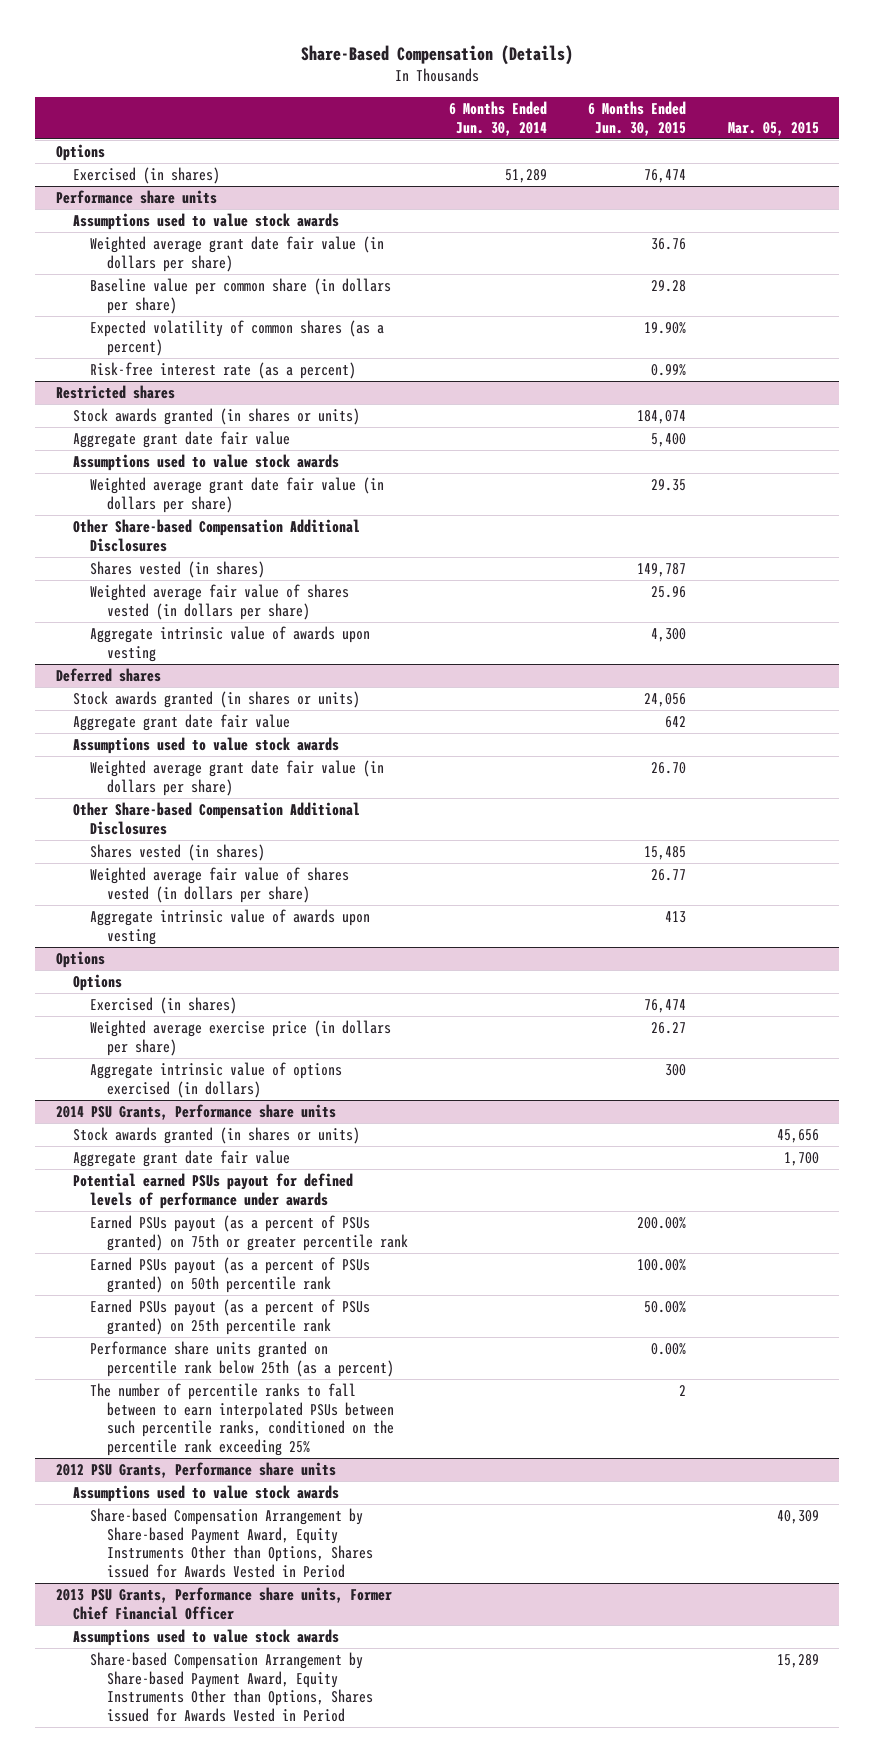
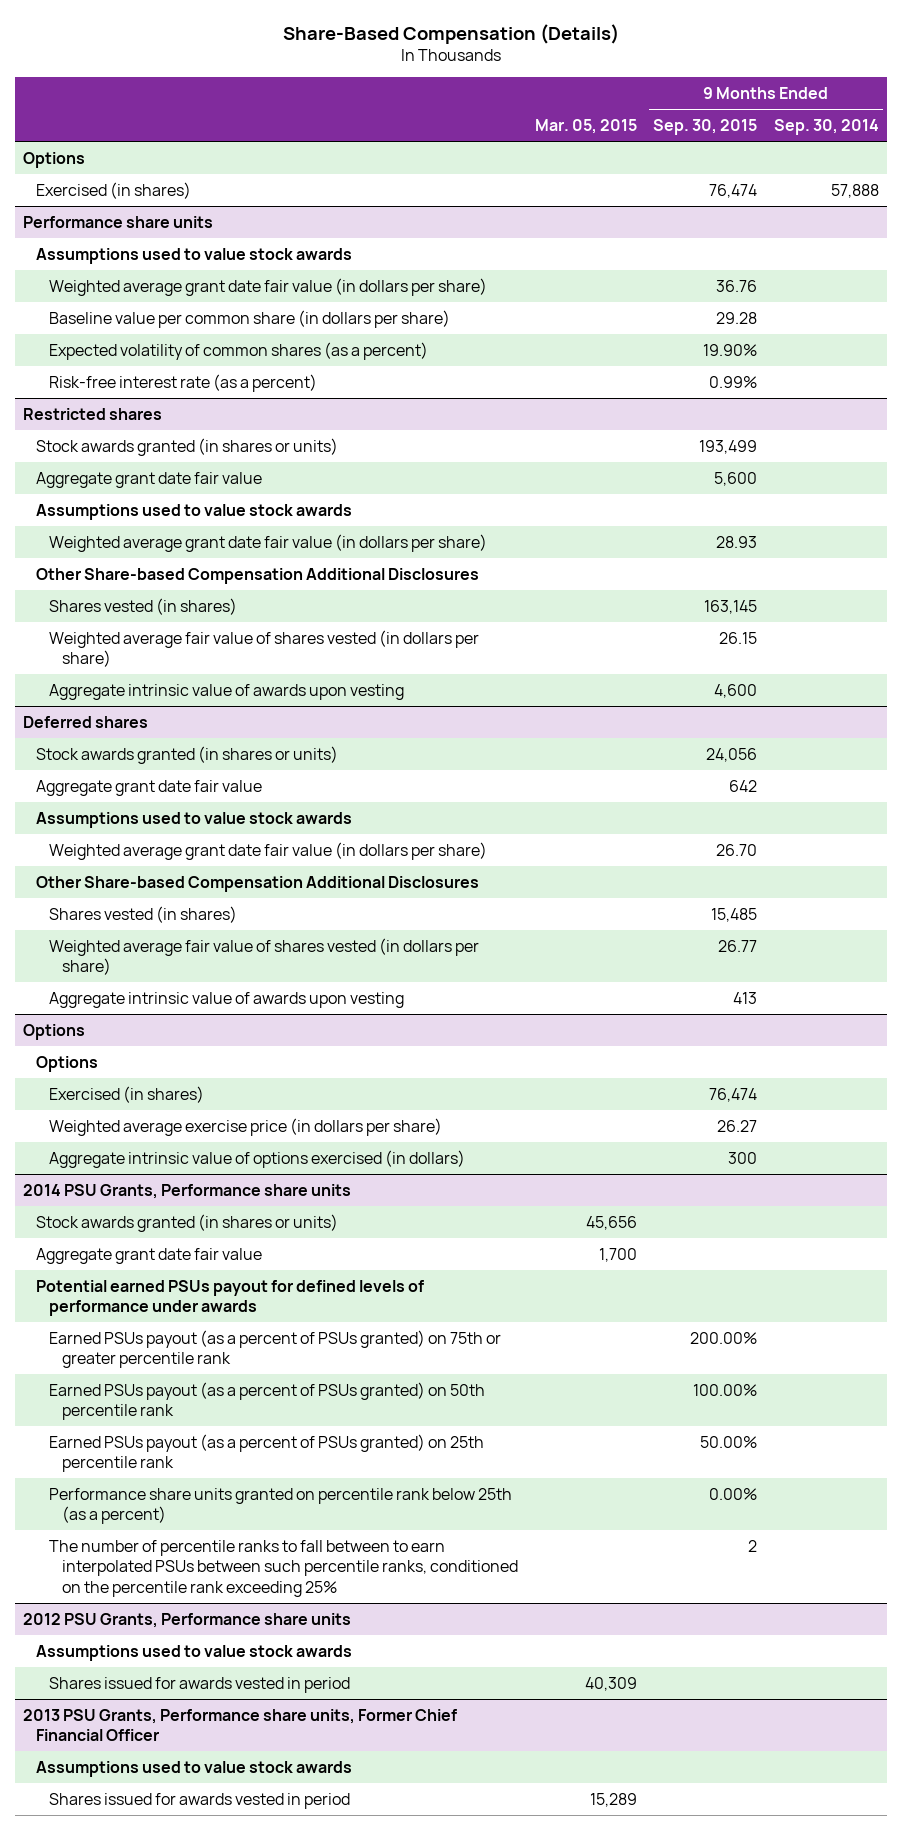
- | 6 Months Ended Jun. 30, 2014 | 6 Months Ended Jun. 30, 2015 | Mar. 05, 2015
+ | Mar. 05, 2015 | 9 Months Ended Sep. 30, 2015 | 9 Months Ended Sep. 30, 2014
@ 2012 PSU Grants, Performance share units
- Share-based Compensation Arrangement by Share-based Payment Award, Equity Instruments Other than Options, Shares issued for Awards Vested in Period | | | 40,309
+ Shares issued for awards vested in period | 40,309 | |
@ 2013 PSU Grants, Performance share units, Former Chief Financial Officer
- Share-based Compensation Arrangement by Share-based Payment Award, Equity Instruments Other than Options, Shares issued for Awards Vested in Period | | | 15,289
+ Shares issued for awards vested in period | 15,289 | |

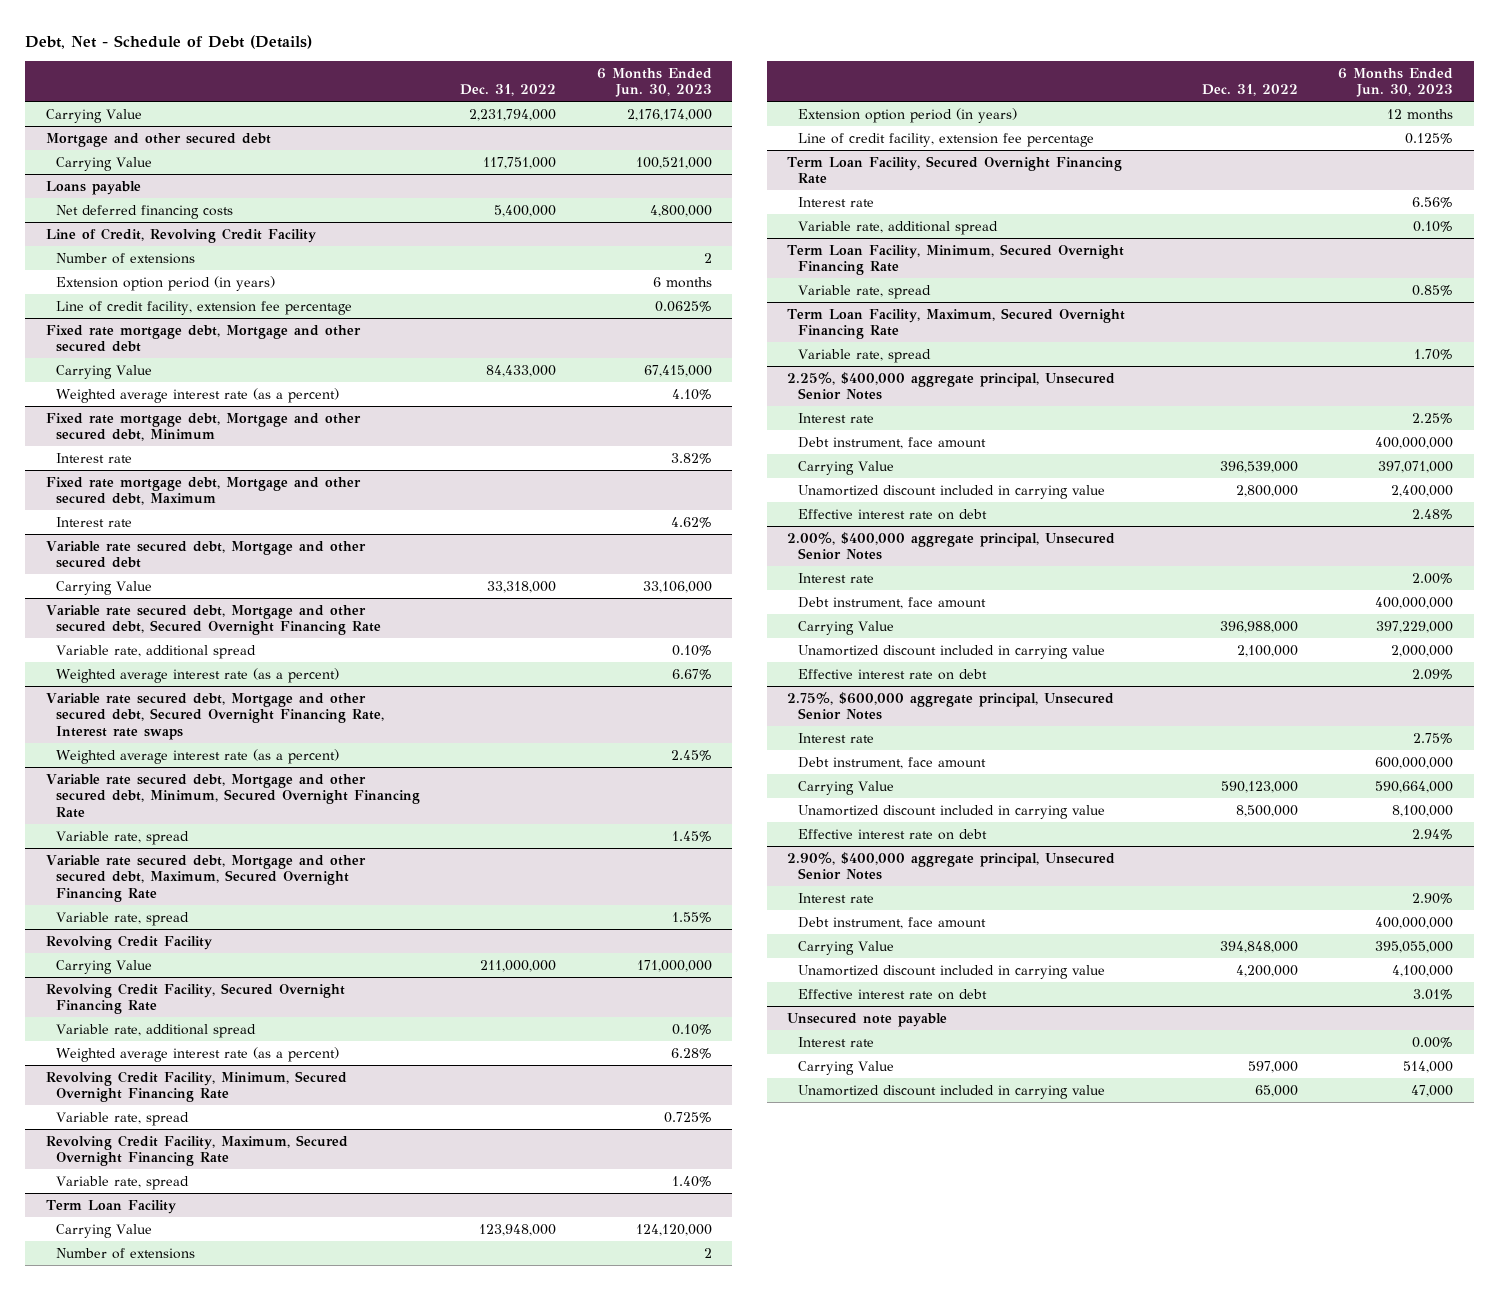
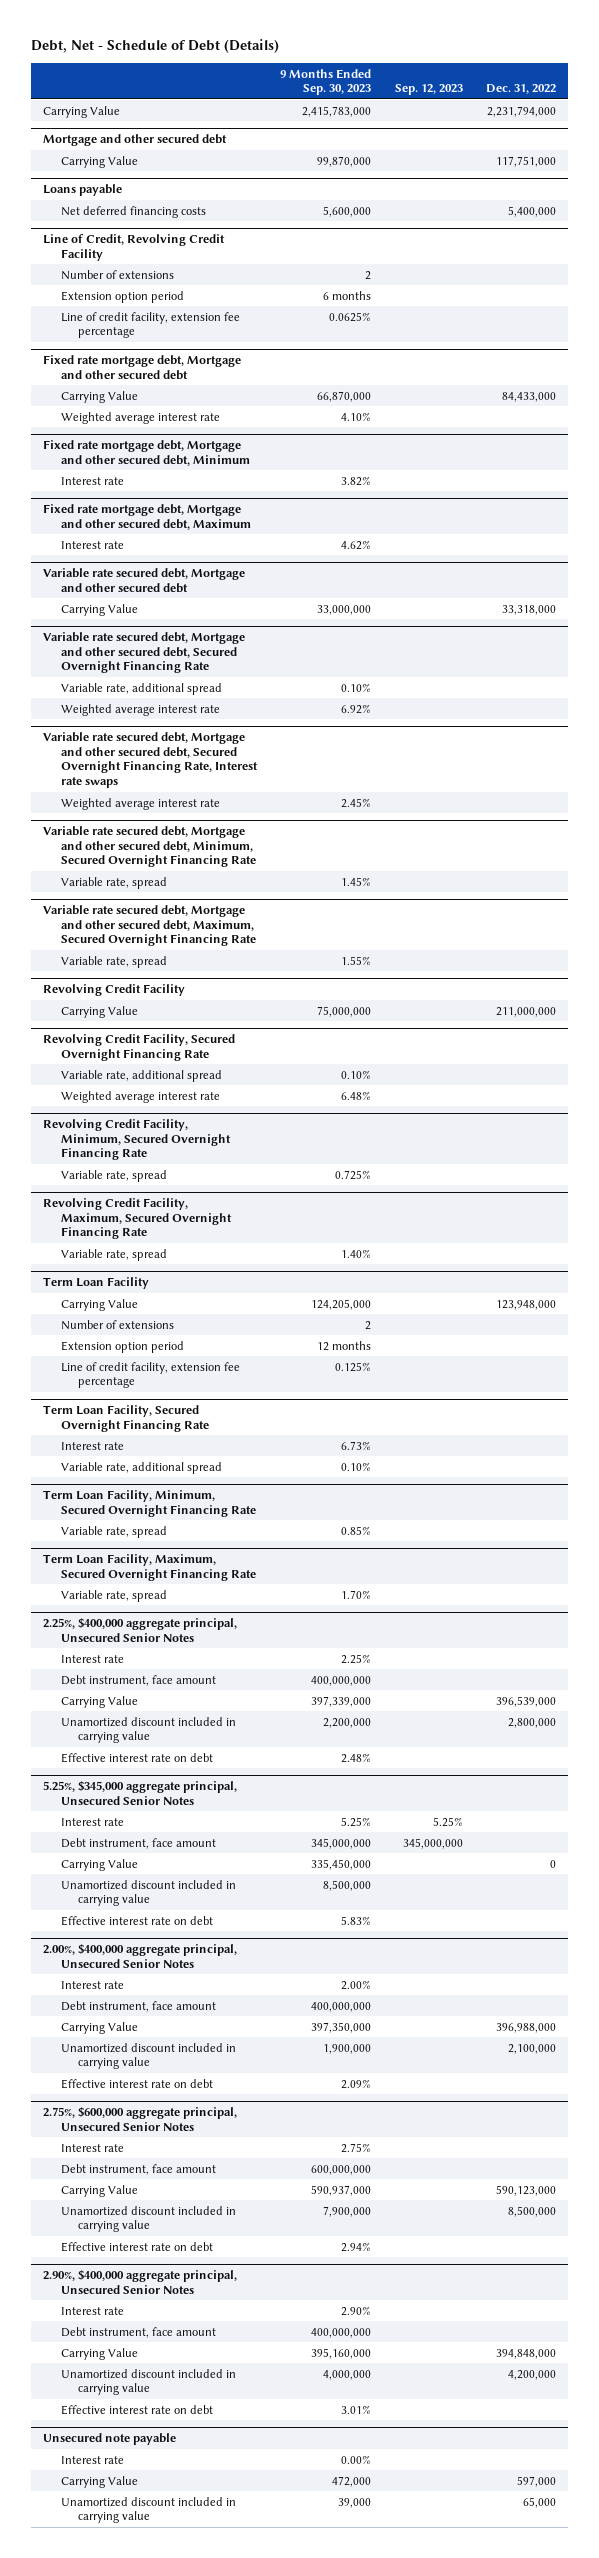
- | Dec. 31, 2022 | 6 Months Ended Jun. 30, 2023
+ | 9 Months Ended Sep. 30, 2023 | Sep. 12, 2023 | Dec. 31, 2022
@ Line of Credit, Revolving Credit Facility
- Extension option period (in years) | | 6 months
+ Extension option period | 6 months | |
@ Fixed rate mortgage debt, Mortgage and other secured debt
- Weighted average interest rate (as a percent) | | 4.10%
+ Weighted average interest rate | 4.10% | |
@ Variable rate secured debt, Mortgage and other secured debt, Secured Overnight Financing Rate
- Weighted average interest rate (as a percent) | | 6.67%
+ Weighted average interest rate | 6.92% | |
@ Variable rate secured debt, Mortgage and other secured debt, Secured Overnight Financing Rate, Interest rate swaps
- Weighted average interest rate (as a percent) | | 2.45%
+ Weighted average interest rate | 2.45% | |
@ Revolving Credit Facility, Secured Overnight Financing Rate
- Weighted average interest rate (as a percent) | | 6.28%
+ Weighted average interest rate | 6.48% | |
@ Term Loan Facility
- Extension option period (in years) | | 12 months
+ Extension option period | 12 months | |
+ 5.25%, $345,000 aggregate principal, Unsecured Senior Notes
+ Interest rate | 5.25% | 5.25% |
+ Debt instrument, face amount | 345,000,000 | 345,000,000 |
+ Carrying Value | 335,450,000 | | 0
+ Unamortized discount included in carrying value | 8,500,000 | |
+ Effective interest rate on debt | 5.83% | |

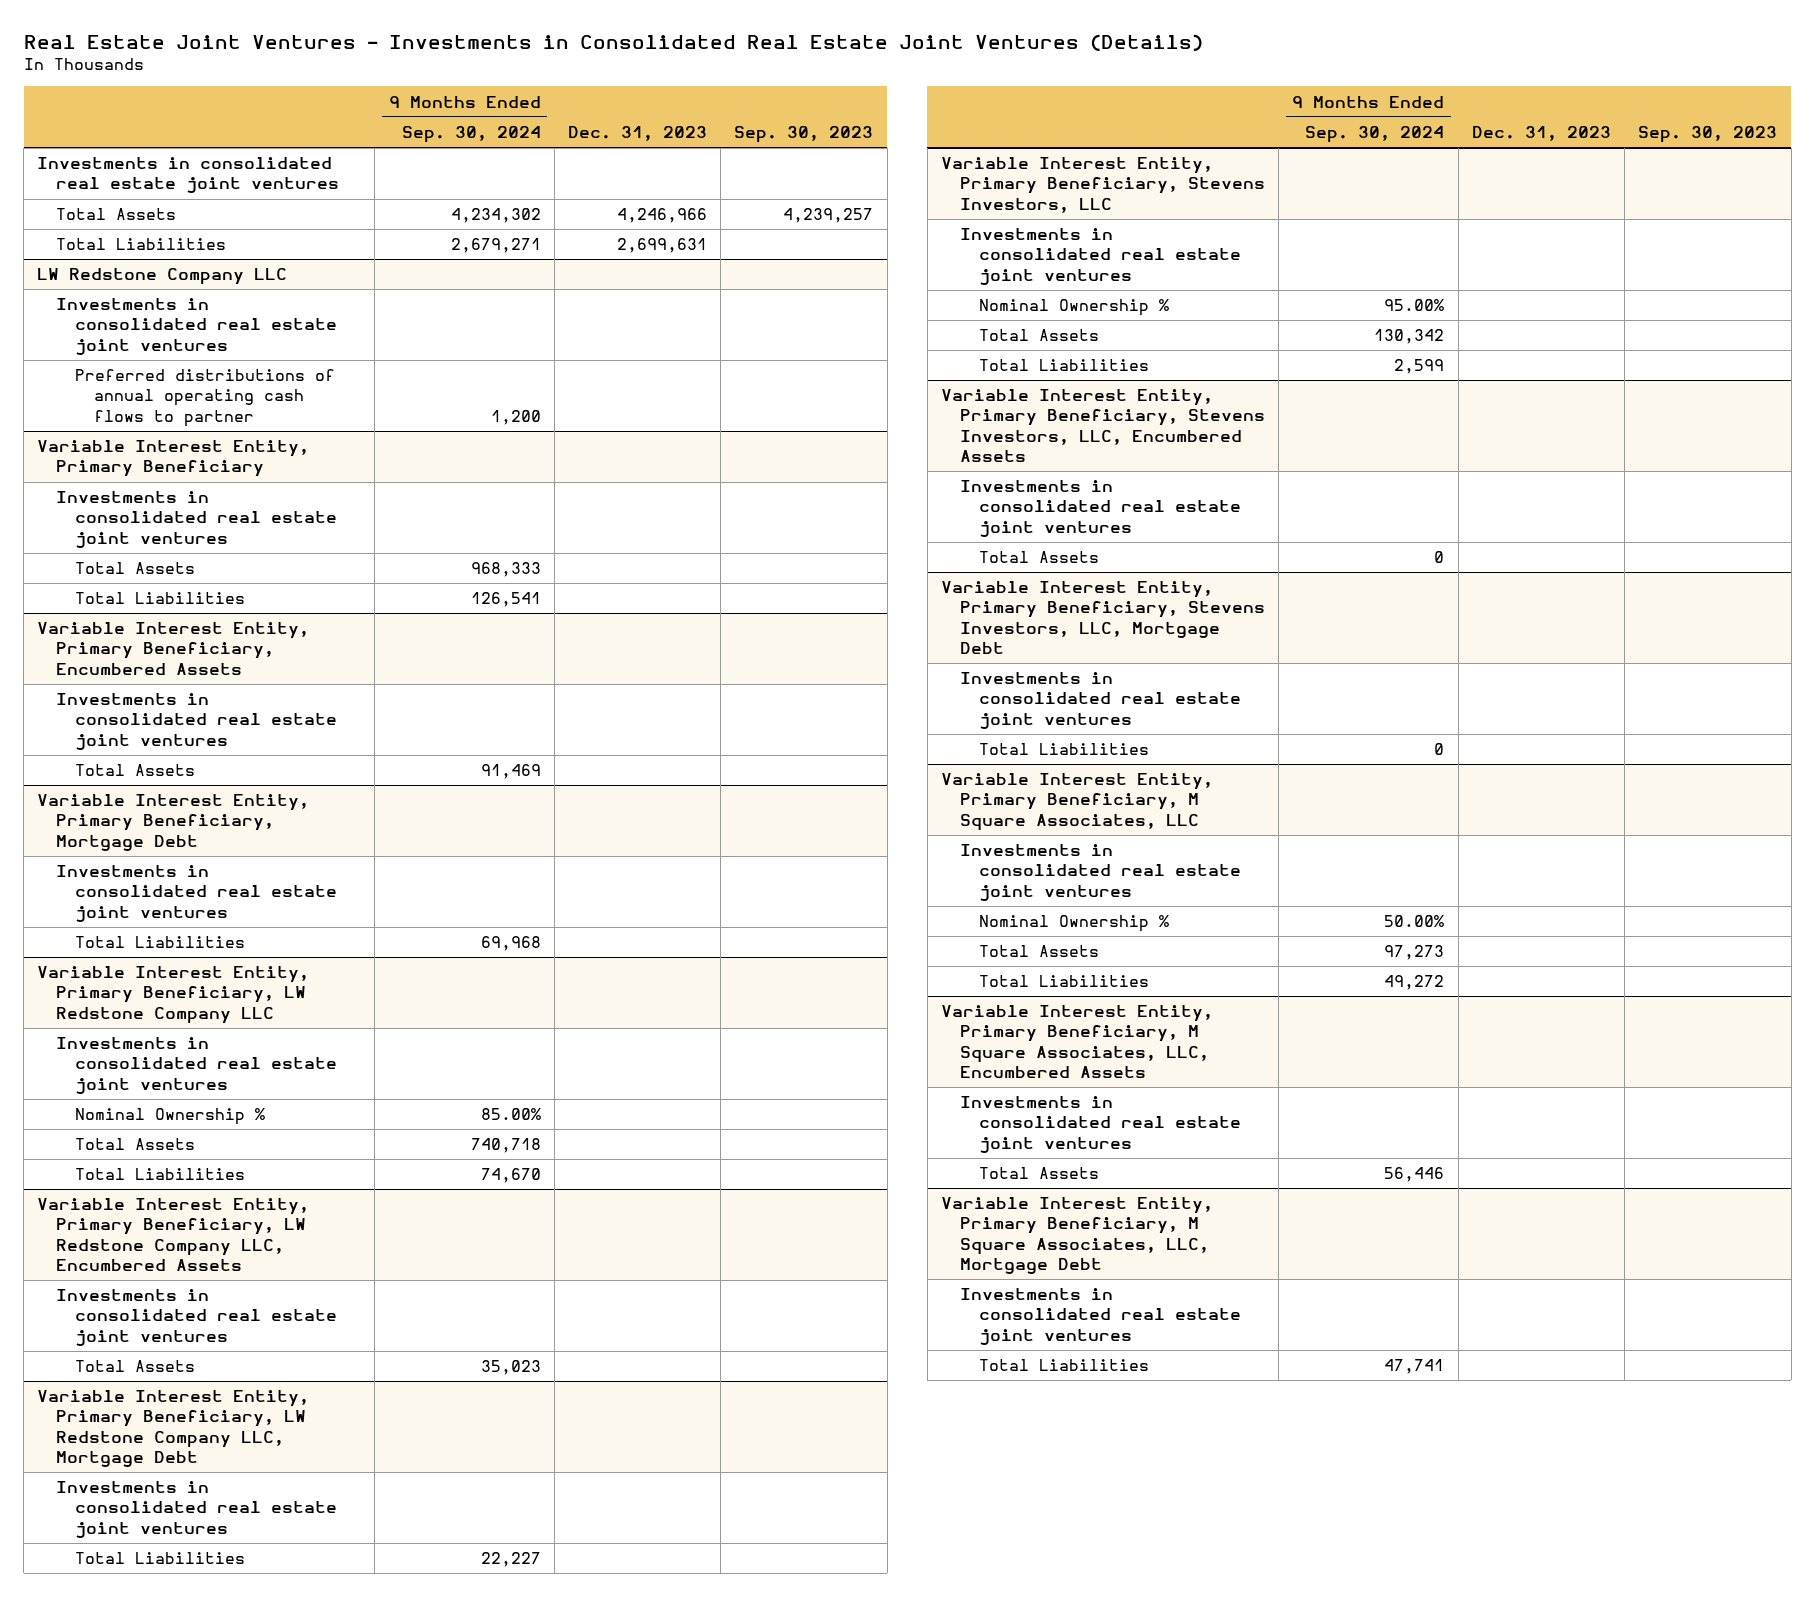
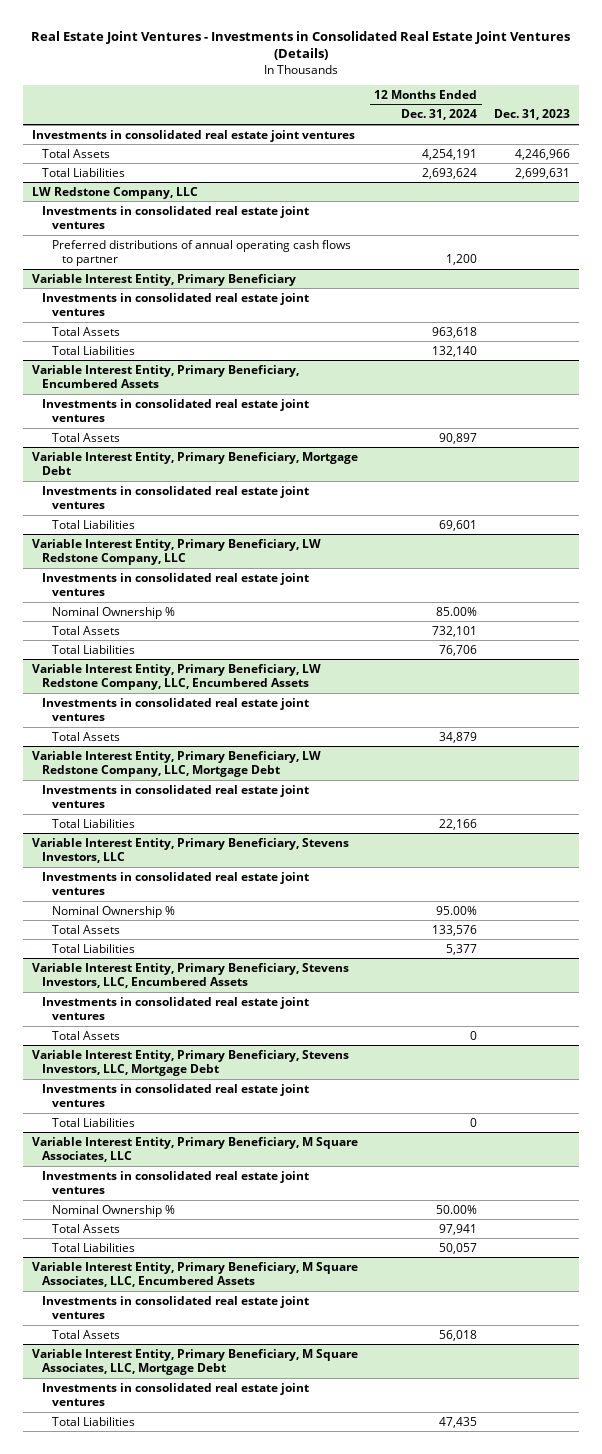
- | 9 Months Ended Sep. 30, 2024 | Dec. 31, 2023 | Sep. 30, 2023
+ | 12 Months Ended Dec. 31, 2024 | Dec. 31, 2023
- LW Redstone Company LLC
+ LW Redstone Company, LLC
- Variable Interest Entity, Primary Beneficiary, LW Redstone Company LLC
+ Variable Interest Entity, Primary Beneficiary, LW Redstone Company, LLC
- Variable Interest Entity, Primary Beneficiary, LW Redstone Company LLC, Encumbered Assets
+ Variable Interest Entity, Primary Beneficiary, LW Redstone Company, LLC, Encumbered Assets
- Variable Interest Entity, Primary Beneficiary, LW Redstone Company LLC, Mortgage Debt
+ Variable Interest Entity, Primary Beneficiary, LW Redstone Company, LLC, Mortgage Debt

